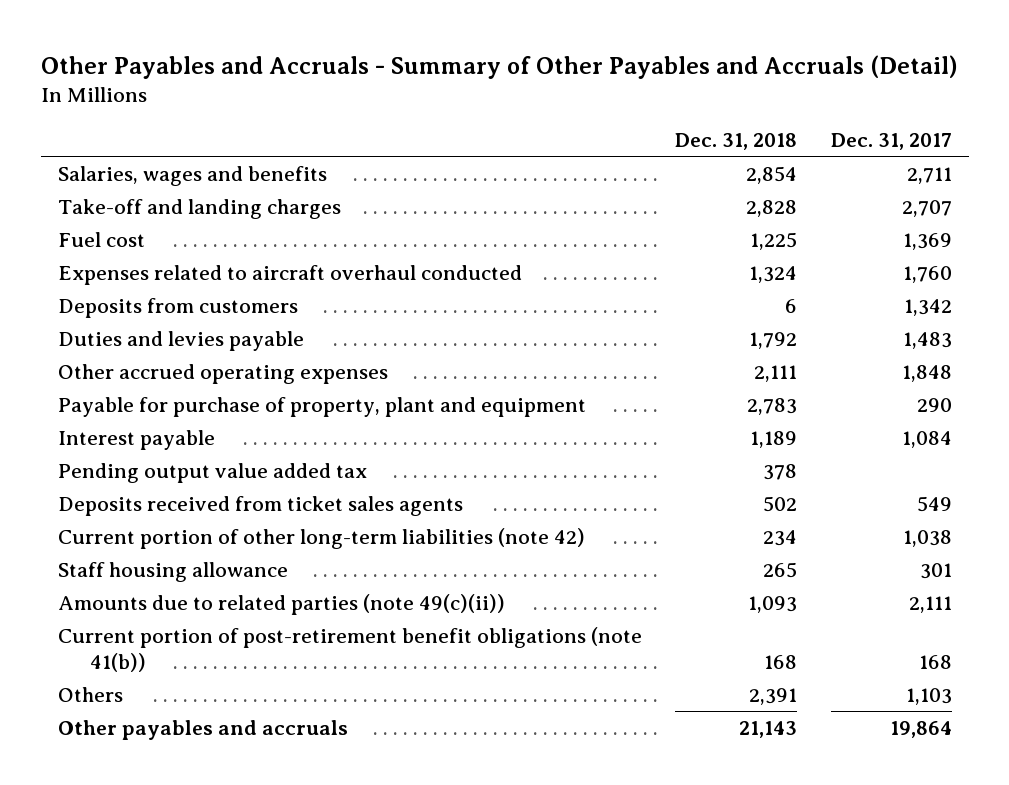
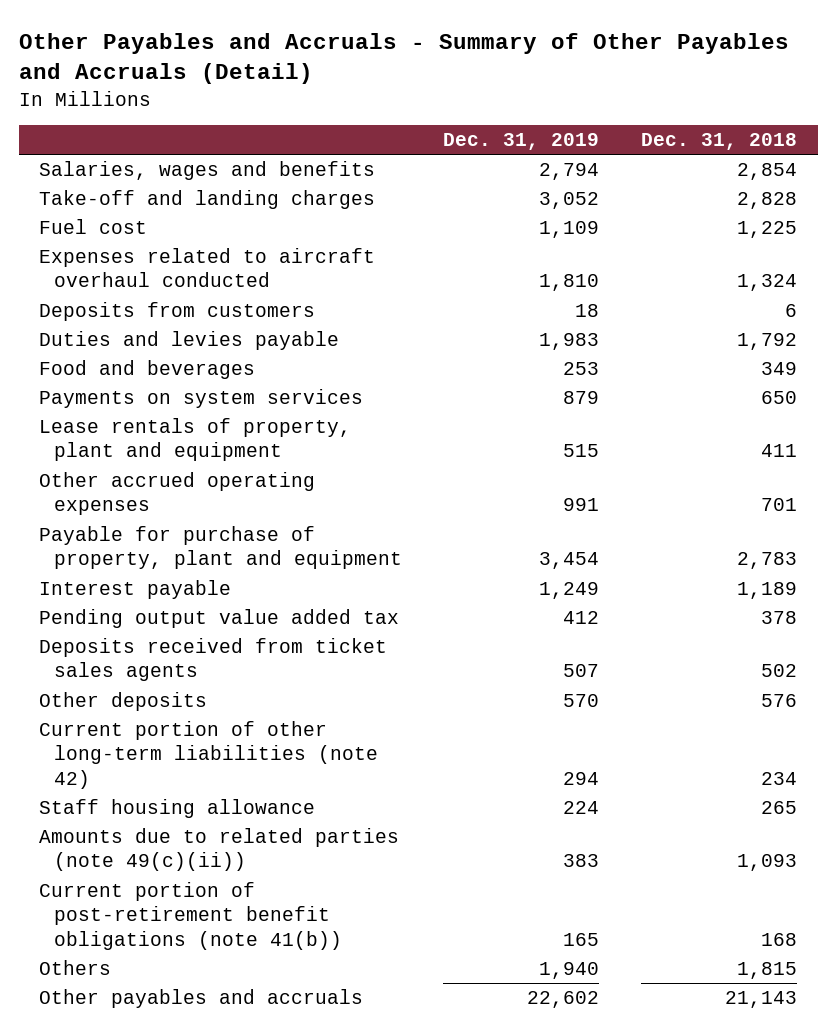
- | Dec. 31, 2018 | Dec. 31, 2017
+ | Dec. 31, 2019 | Dec. 31, 2018
- Other accrued operating expenses | 2,111 | 1,848
+ Food and beverages | 253 | 349
+ Payments on system services | 879 | 650
+ Lease rentals of property, plant and equipment | 515 | 411
+ Other accrued operating expenses | 991 | 701
+ Other deposits | 570 | 576
- Others | 2,391 | 1,103
+ Others | 1,940 | 1,815

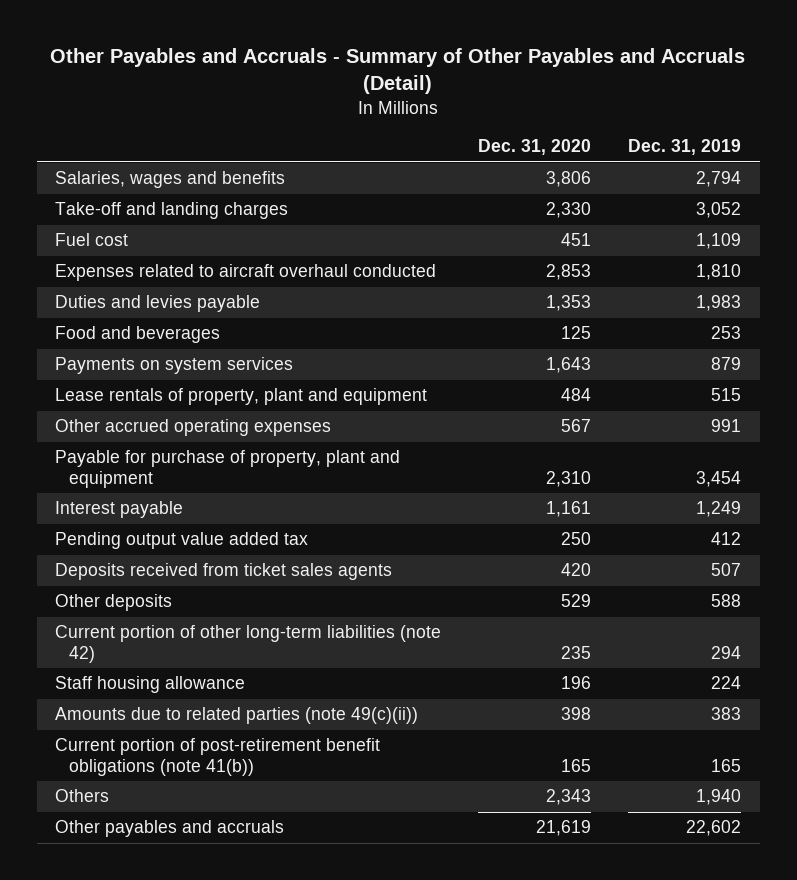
- | Dec. 31, 2019 | Dec. 31, 2018
+ | Dec. 31, 2020 | Dec. 31, 2019
- Deposits from customers | 18 | 6
- Other deposits | 570 | 576
+ Other deposits | 529 | 588

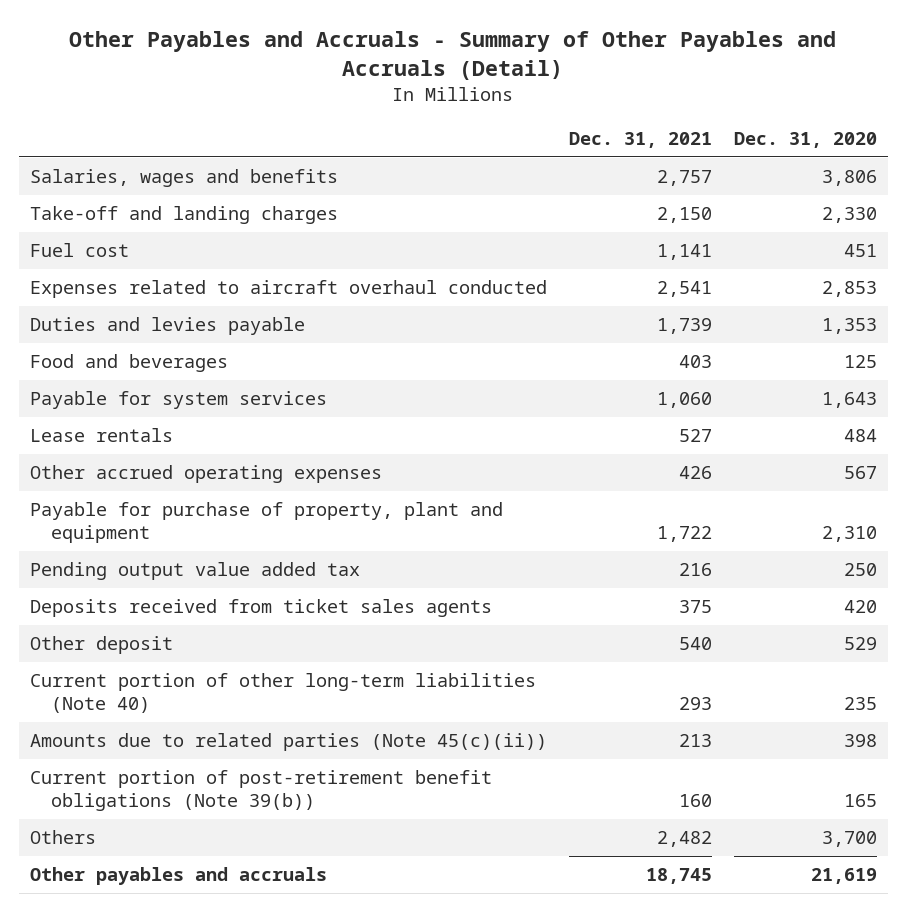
- | Dec. 31, 2020 | Dec. 31, 2019
+ | Dec. 31, 2021 | Dec. 31, 2020
- Payments on system services | 1,643 | 879
- Lease rentals of property, plant and equipment | 484 | 515
+ Payable for system services | 1,060 | 1,643
+ Lease rentals | 527 | 484
- Interest payable | 1,161 | 1,249
- Other deposits | 529 | 588
- Current portion of other long-term liabilities (note 42) | 235 | 294
- Staff housing allowance | 196 | 224
- Amounts due to related parties (note 49(c)(ii)) | 398 | 383
- Current portion of post-retirement benefit obligations (note 41(b)) | 165 | 165
- Others | 2,343 | 1,940
+ Other deposit | 540 | 529
+ Current portion of other long-term liabilities (Note 40) | 293 | 235
+ Amounts due to related parties (Note 45(c)(ii)) | 213 | 398
+ Current portion of post-retirement benefit obligations (Note 39(b)) | 160 | 165
+ Others | 2,482 | 3,700

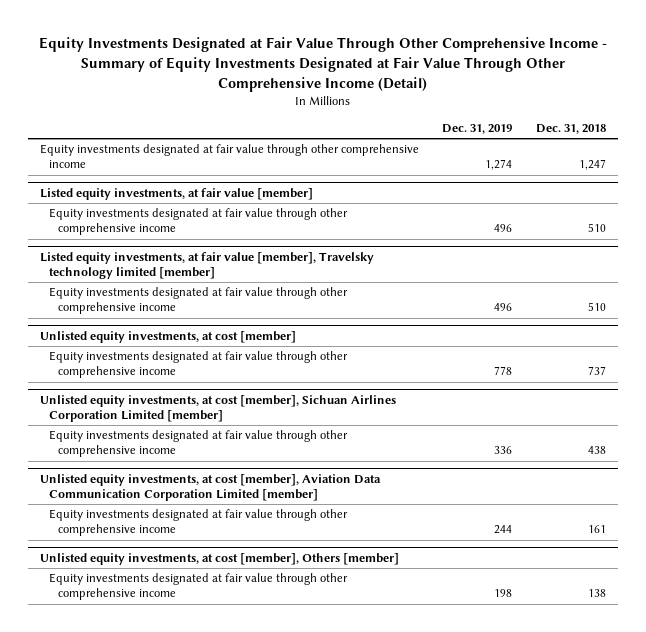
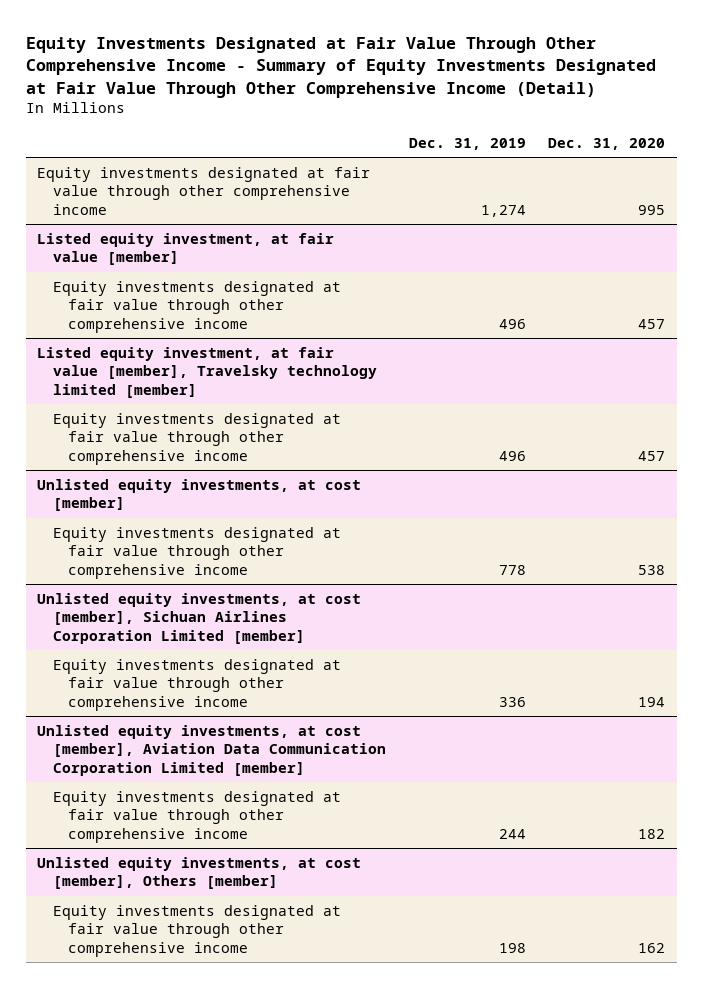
- | Dec. 31, 2019 | Dec. 31, 2018
+ | Dec. 31, 2019 | Dec. 31, 2020
- Listed equity investments, at fair value [member]
+ Listed equity investment, at fair value [member]
- Listed equity investments, at fair value [member], Travelsky technology limited [member]
+ Listed equity investment, at fair value [member], Travelsky technology limited [member]

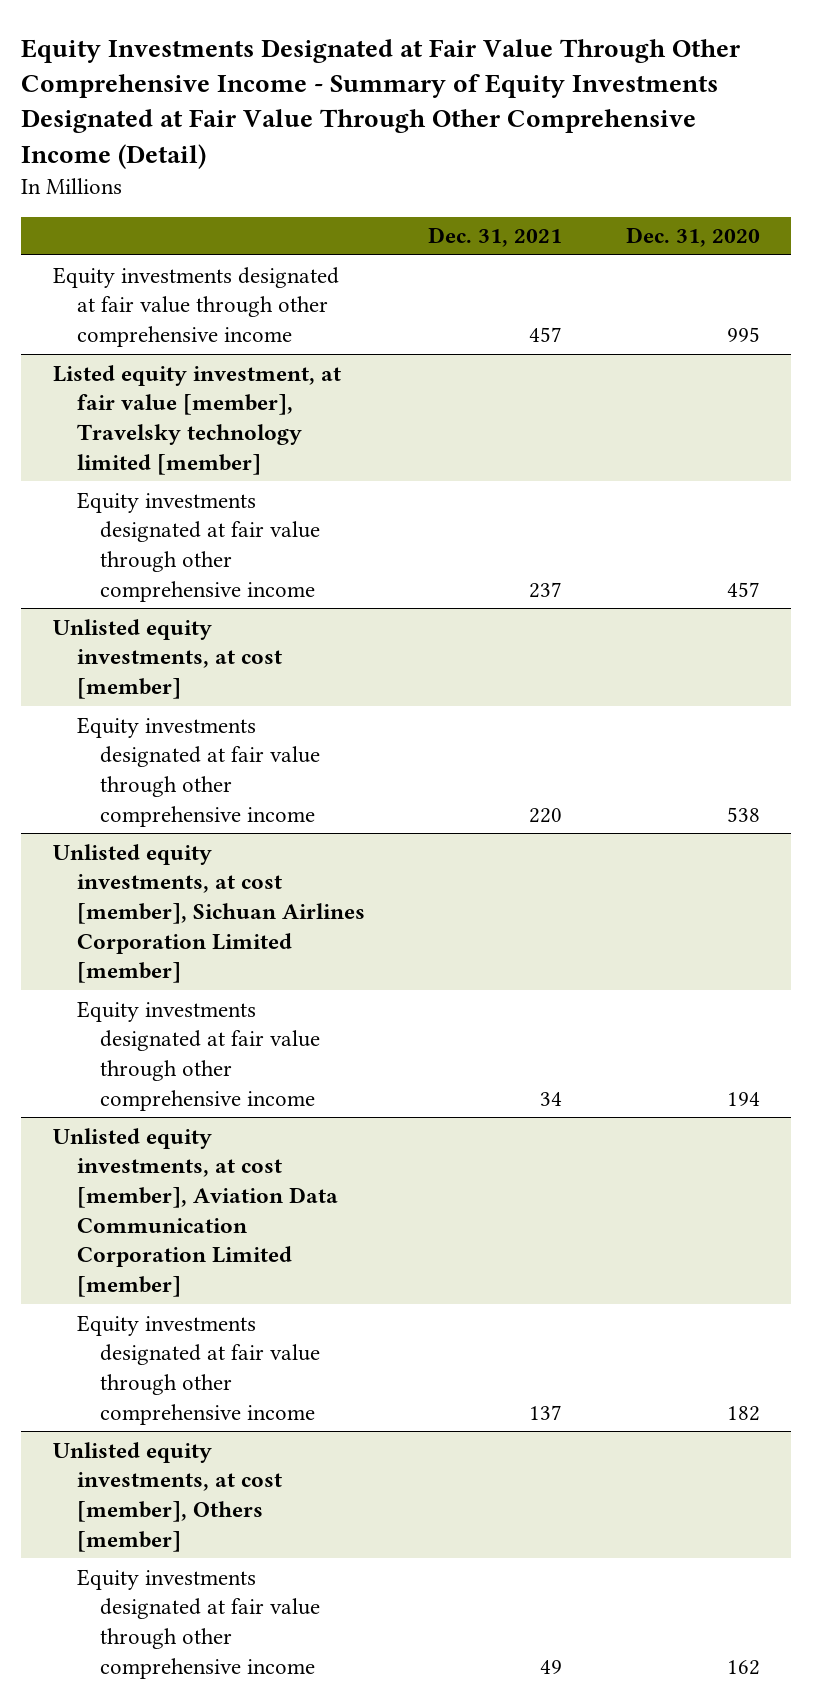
- | Dec. 31, 2019 | Dec. 31, 2020
+ | Dec. 31, 2021 | Dec. 31, 2020
- Listed equity investment, at fair value [member]
- Equity investments designated at fair value through other comprehensive income | 496 | 457

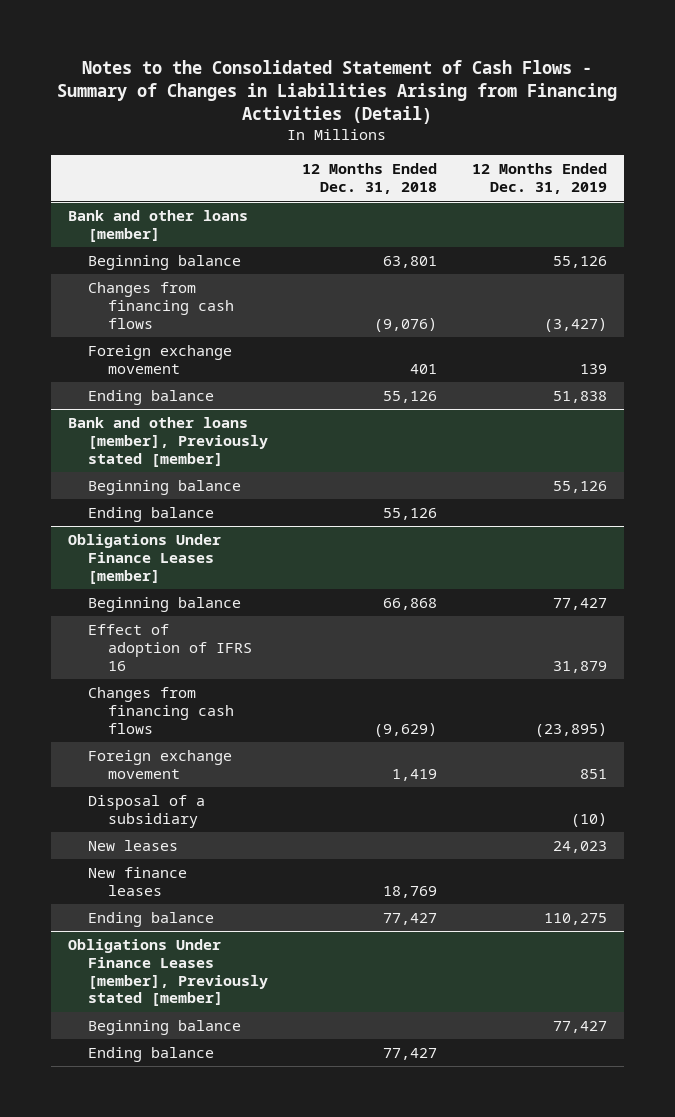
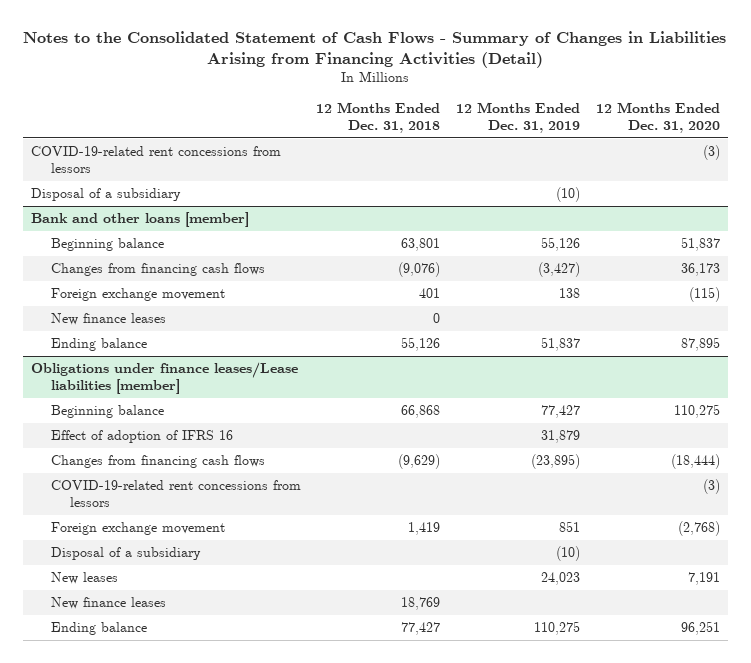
- | 12 Months Ended Dec. 31, 2018 | 12 Months Ended Dec. 31, 2019
+ | 12 Months Ended Dec. 31, 2018 | 12 Months Ended Dec. 31, 2019 | 12 Months Ended Dec. 31, 2020
+ COVID-19-related rent concessions from lessors | | | (3)
+ Disposal of a subsidiary | | (10) |
@ Bank and other loans [member]
- Foreign exchange movement | 401 | 139
- Ending balance | 55,126 | 51,838
- Bank and other loans [member], Previously stated [member]
- Beginning balance | | 55,126
- Ending balance | 55,126 |
- Obligations Under Finance Leases [member]
@ Bank and other loans [member]
+ Foreign exchange movement | 401 | 138 | (115)
+ New finance leases | 0 | |
+ Ending balance | 55,126 | 51,837 | 87,895
+ Obligations under finance leases/Lease liabilities [member]
+ COVID-19-related rent concessions from lessors | | | (3)
- Obligations Under Finance Leases [member], Previously stated [member]
- Beginning balance | | 77,427
- Ending balance | 77,427 |

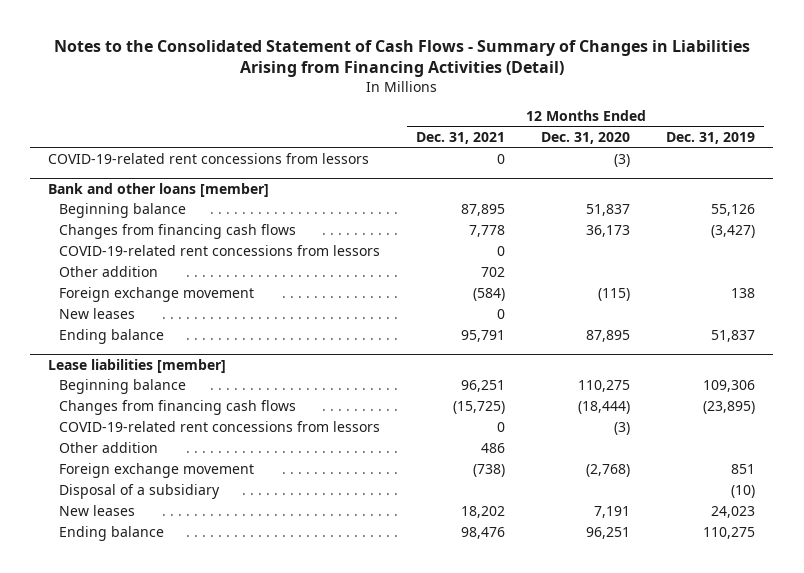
- | 12 Months Ended Dec. 31, 2018 | 12 Months Ended Dec. 31, 2019 | 12 Months Ended Dec. 31, 2020
+ | 12 Months Ended Dec. 31, 2021 | 12 Months Ended Dec. 31, 2020 | 12 Months Ended Dec. 31, 2019
- Disposal of a subsidiary | | (10) |
@ Bank and other loans [member]
+ COVID-19-related rent concessions from lessors | 0 | |
+ Other addition | 702 | |
- New finance leases | 0 | |
+ New leases | 0 | |
- Obligations under finance leases/Lease liabilities [member]
- Beginning balance | 66,868 | 77,427 | 110,275
- Effect of adoption of IFRS 16 | | 31,879 |
+ Lease liabilities [member]
+ Beginning balance | 96,251 | 110,275 | 109,306
+ Other addition | 486 | |
- New finance leases | 18,769 | |

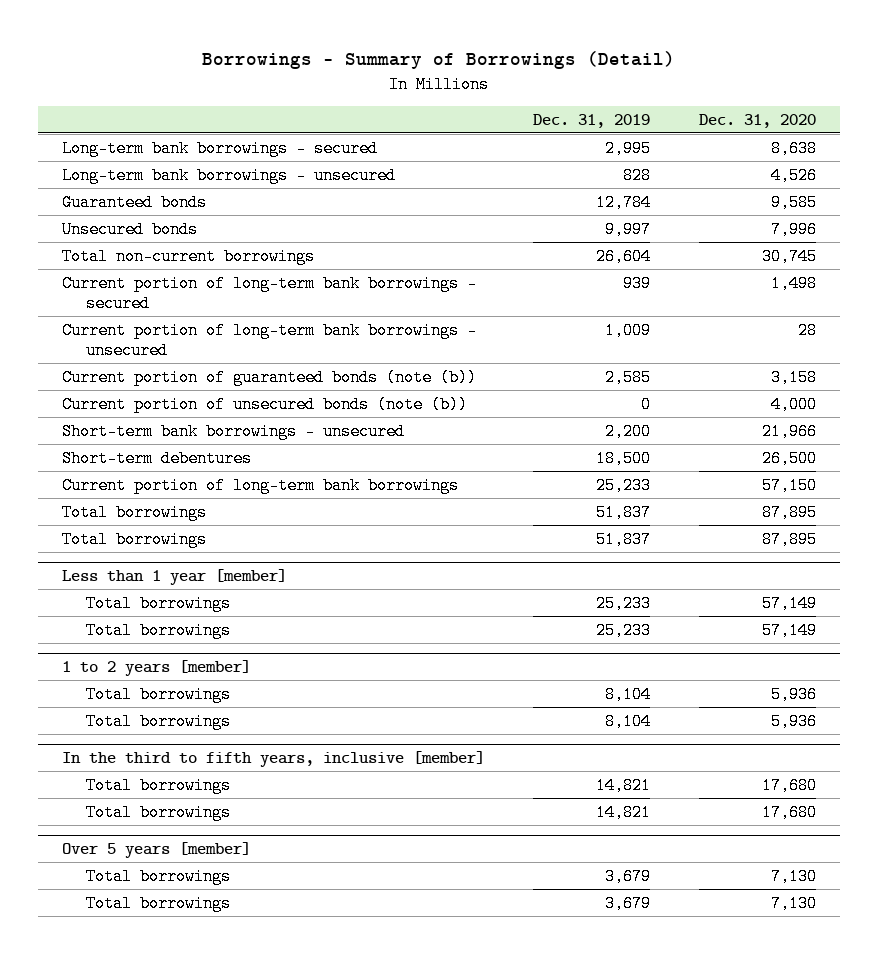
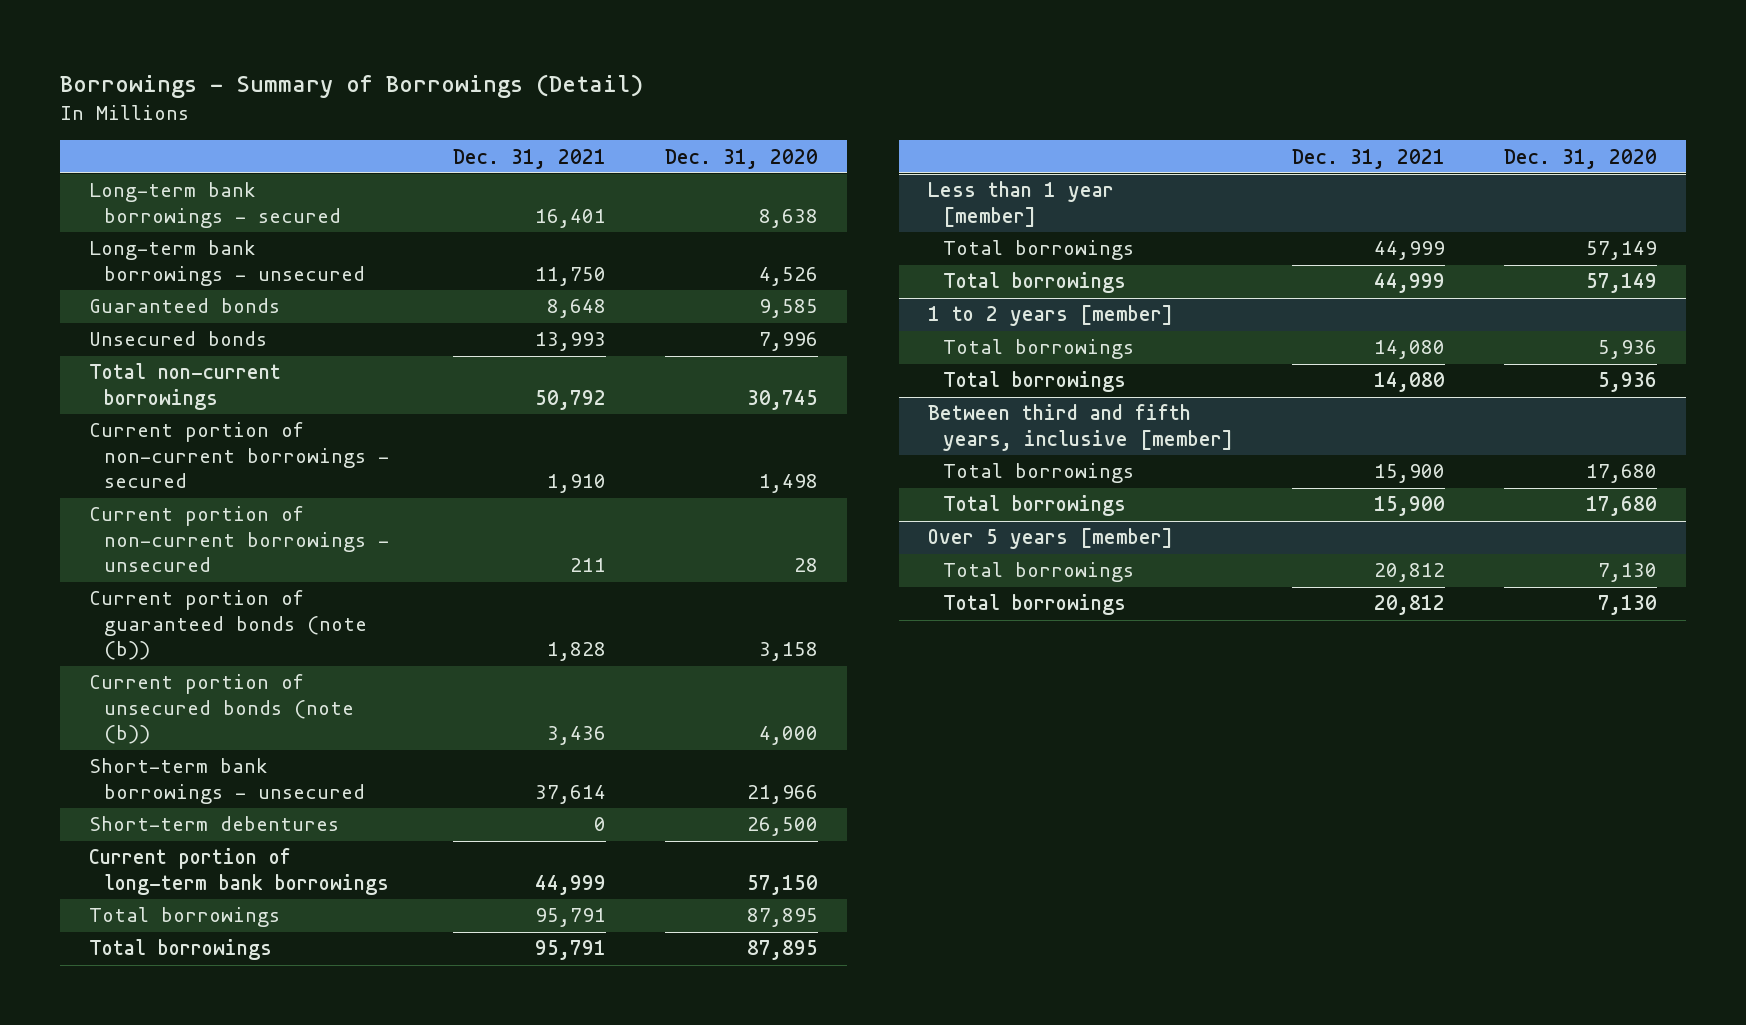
- | Dec. 31, 2019 | Dec. 31, 2020
+ | Dec. 31, 2021 | Dec. 31, 2020
- Current portion of long-term bank borrowings - secured | 939 | 1,498
- Current portion of long-term bank borrowings - unsecured | 1,009 | 28
+ Current portion of non-current borrowings - secured | 1,910 | 1,498
+ Current portion of non-current borrowings - unsecured | 211 | 28
- In the third to fifth years, inclusive [member]
+ Between third and fifth years, inclusive [member]

